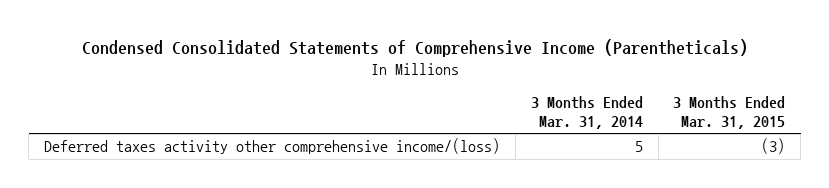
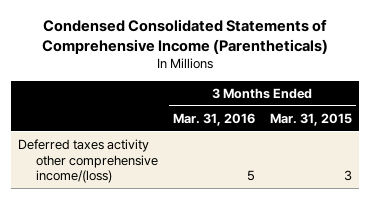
- | 3 Months Ended Mar. 31, 2014 | 3 Months Ended Mar. 31, 2015
+ | 3 Months Ended Mar. 31, 2016 | 3 Months Ended Mar. 31, 2015
- Deferred taxes activity other comprehensive income/(loss) | 5 | (3)
+ Deferred taxes activity other comprehensive income/(loss) | 5 | 3

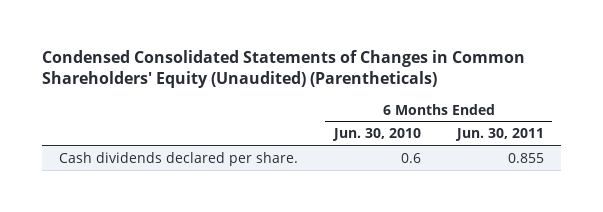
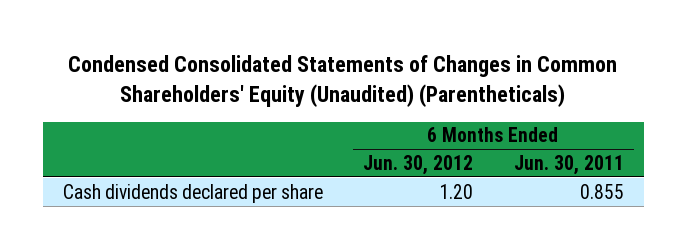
- | 6 Months Ended Jun. 30, 2010 | 6 Months Ended Jun. 30, 2011
+ | 6 Months Ended Jun. 30, 2012 | 6 Months Ended Jun. 30, 2011
- Cash dividends declared per share. | 0.6 | 0.855
+ Cash dividends declared per share | 1.20 | 0.855

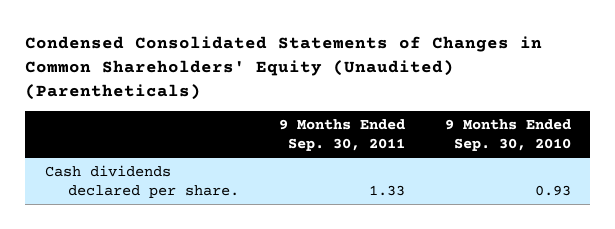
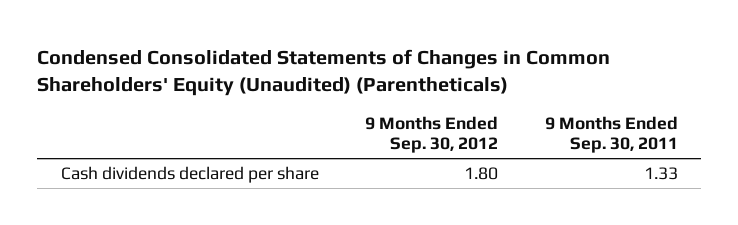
- | 9 Months Ended Sep. 30, 2011 | 9 Months Ended Sep. 30, 2010
+ | 9 Months Ended Sep. 30, 2012 | 9 Months Ended Sep. 30, 2011
- Cash dividends declared per share. | 1.33 | 0.93
+ Cash dividends declared per share | 1.80 | 1.33

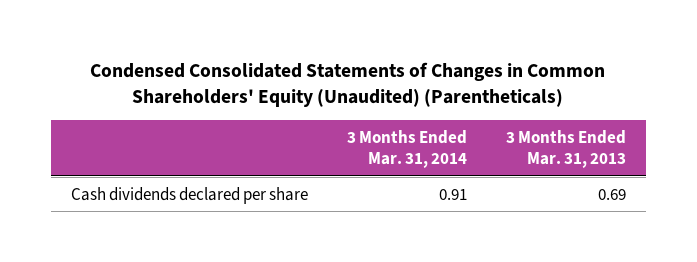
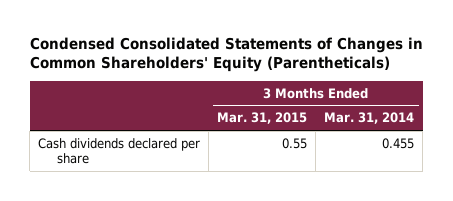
- Condensed Consolidated Statements of Changes in Common Shareholders' Equity (Unaudited) (Parentheticals)
+ Condensed Consolidated Statements of Changes in Common Shareholders' Equity (Parentheticals)
- | 3 Months Ended Mar. 31, 2014 | 3 Months Ended Mar. 31, 2013
+ | 3 Months Ended Mar. 31, 2015 | 3 Months Ended Mar. 31, 2014
- Cash dividends declared per share | 0.91 | 0.69
+ Cash dividends declared per share | 0.55 | 0.455

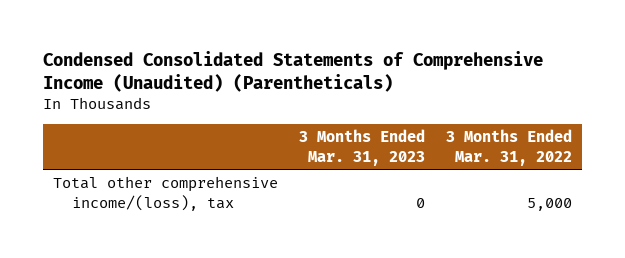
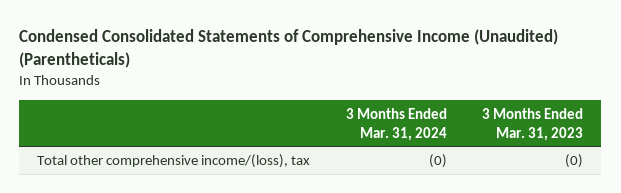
- | 3 Months Ended Mar. 31, 2023 | 3 Months Ended Mar. 31, 2022
+ | 3 Months Ended Mar. 31, 2024 | 3 Months Ended Mar. 31, 2023
- Total other comprehensive income/(loss), tax | 0 | 5,000
+ Total other comprehensive income/(loss), tax | (0) | (0)

